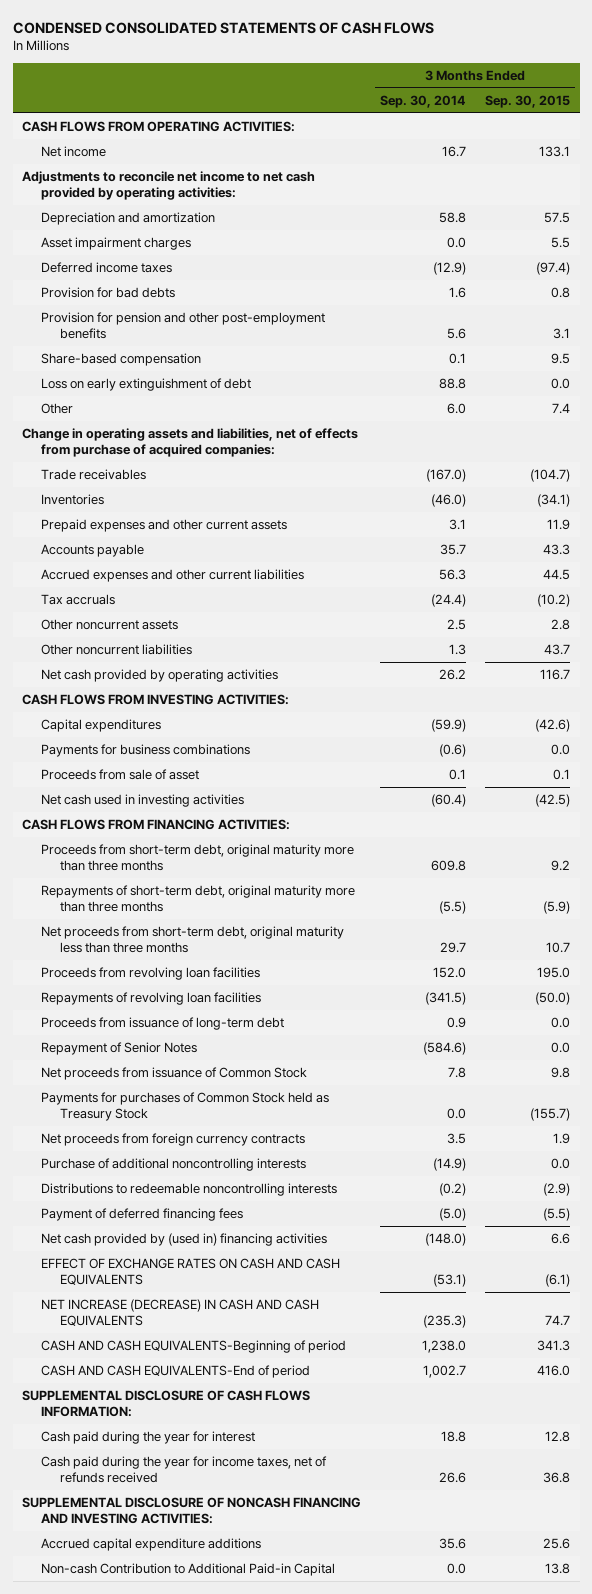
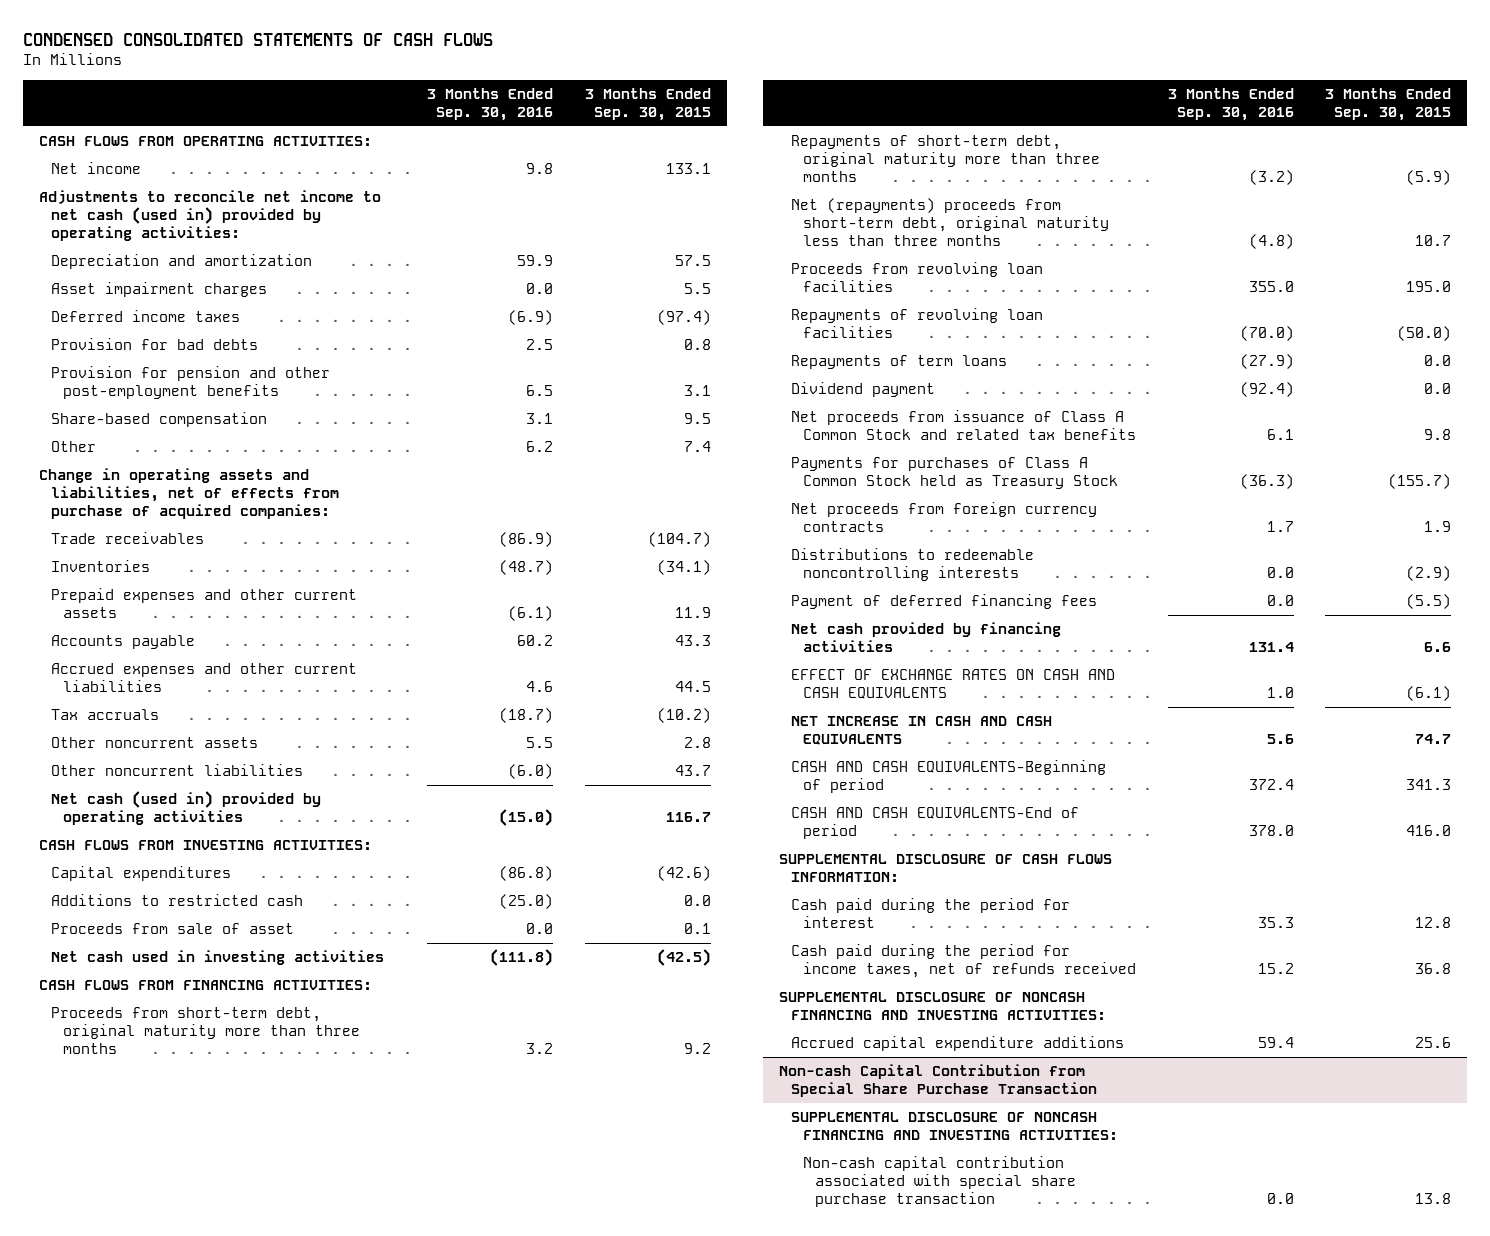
- | 3 Months Ended Sep. 30, 2014 | 3 Months Ended Sep. 30, 2015
+ | 3 Months Ended Sep. 30, 2016 | 3 Months Ended Sep. 30, 2015
- Adjustments to reconcile net income to net cash provided by operating activities:
+ Adjustments to reconcile net income to net cash (used in) provided by operating activities:
- Loss on early extinguishment of debt | 88.8 | 0.0
- Net cash provided by operating activities | 26.2 | 116.7
+ Net cash (used in) provided by operating activities | (15.0) | 116.7
- Payments for business combinations | (0.6) | 0.0
+ Additions to restricted cash | (25.0) | 0.0
- Net proceeds from short-term debt, original maturity less than three months | 29.7 | 10.7
+ Net (repayments) proceeds from short-term debt, original maturity less than three months | (4.8) | 10.7
- Proceeds from issuance of long-term debt | 0.9 | 0.0
- Repayment of Senior Notes | (584.6) | 0.0
- Net proceeds from issuance of Common Stock | 7.8 | 9.8
- Payments for purchases of Common Stock held as Treasury Stock | 0.0 | (155.7)
+ Repayments of term loans | (27.9) | 0.0
+ Dividend payment | (92.4) | 0.0
+ Net proceeds from issuance of Class A Common Stock and related tax benefits | 6.1 | 9.8
+ Payments for purchases of Class A Common Stock held as Treasury Stock | (36.3) | (155.7)
- Purchase of additional noncontrolling interests | (14.9) | 0.0
- Net cash provided by (used in) financing activities | (148.0) | 6.6
+ Net cash provided by financing activities | 131.4 | 6.6
- NET INCREASE (DECREASE) IN CASH AND CASH EQUIVALENTS | (235.3) | 74.7
+ NET INCREASE IN CASH AND CASH EQUIVALENTS | 5.6 | 74.7
- Cash paid during the year for interest | 18.8 | 12.8
- Cash paid during the year for income taxes, net of refunds received | 26.6 | 36.8
+ Cash paid during the period for interest | 35.3 | 12.8
+ Cash paid during the period for income taxes, net of refunds received | 15.2 | 36.8
- Non-cash Contribution to Additional Paid-in Capital | 0.0 | 13.8
+ Non-cash Capital Contribution from Special Share Purchase Transaction
+ SUPPLEMENTAL DISCLOSURE OF NONCASH FINANCING AND INVESTING ACTIVITIES:
+ Non-cash capital contribution associated with special share purchase transaction | 0.0 | 13.8

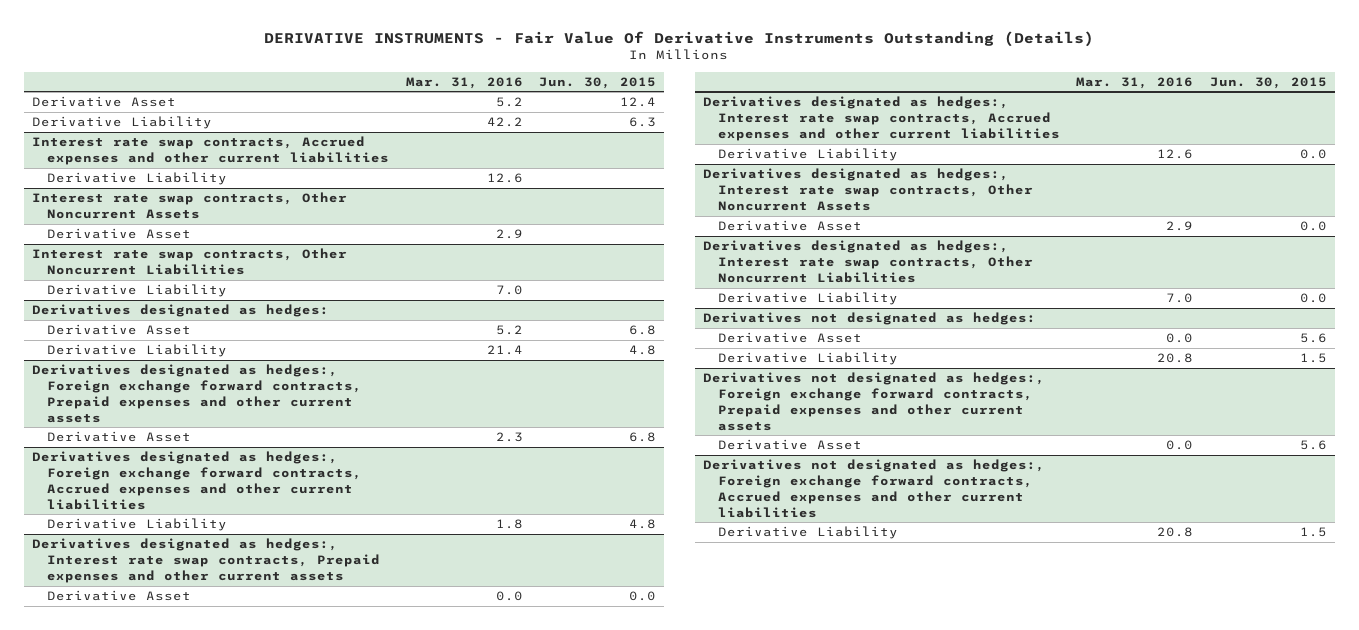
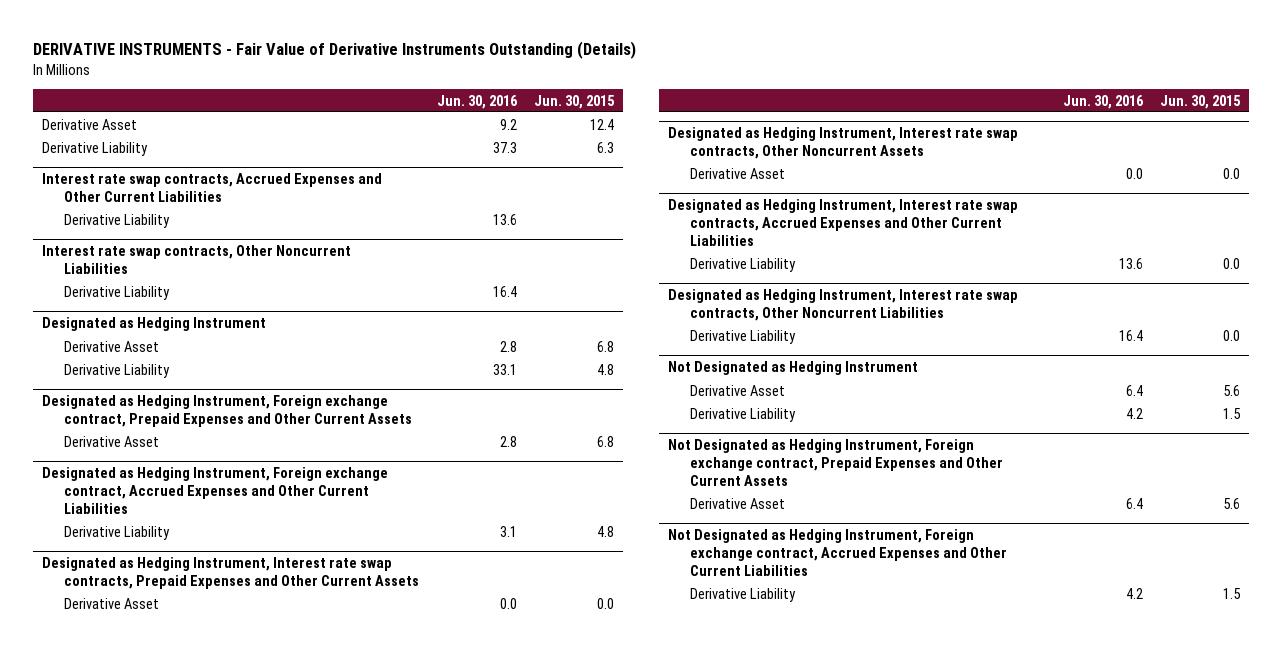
- DERIVATIVE INSTRUMENTS - Fair Value Of Derivative Instruments Outstanding (Details)
+ DERIVATIVE INSTRUMENTS - Fair Value of Derivative Instruments Outstanding (Details)
- | Mar. 31, 2016 | Jun. 30, 2015
+ | Jun. 30, 2016 | Jun. 30, 2015
- Interest rate swap contracts, Accrued expenses and other current liabilities
+ Interest rate swap contracts, Accrued Expenses and Other Current Liabilities
- Interest rate swap contracts, Other Noncurrent Assets
- Derivative Asset | 2.9 |
- Derivatives designated as hedges:
+ Designated as Hedging Instrument
- Derivatives designated as hedges:, Foreign exchange forward contracts, Prepaid expenses and other current assets
+ Designated as Hedging Instrument, Foreign exchange contract, Prepaid Expenses and Other Current Assets
- Derivatives designated as hedges:, Foreign exchange forward contracts, Accrued expenses and other current liabilities
+ Designated as Hedging Instrument, Foreign exchange contract, Accrued Expenses and Other Current Liabilities
- Derivatives designated as hedges:, Interest rate swap contracts, Prepaid expenses and other current assets
+ Designated as Hedging Instrument, Interest rate swap contracts, Prepaid Expenses and Other Current Assets
- Derivatives designated as hedges:, Interest rate swap contracts, Accrued expenses and other current liabilities
- Derivative Liability | 12.6 | 0.0
- Derivatives designated as hedges:, Interest rate swap contracts, Other Noncurrent Assets
+ Designated as Hedging Instrument, Interest rate swap contracts, Other Noncurrent Assets
- Derivatives designated as hedges:, Interest rate swap contracts, Other Noncurrent Liabilities
+ Designated as Hedging Instrument, Interest rate swap contracts, Accrued Expenses and Other Current Liabilities
- Derivatives not designated as hedges:
+ Designated as Hedging Instrument, Interest rate swap contracts, Other Noncurrent Liabilities
+ Derivative Liability | 16.4 | 0.0
+ Not Designated as Hedging Instrument
- Derivatives not designated as hedges:, Foreign exchange forward contracts, Prepaid expenses and other current assets
+ Not Designated as Hedging Instrument, Foreign exchange contract, Prepaid Expenses and Other Current Assets
- Derivatives not designated as hedges:, Foreign exchange forward contracts, Accrued expenses and other current liabilities
+ Not Designated as Hedging Instrument, Foreign exchange contract, Accrued Expenses and Other Current Liabilities

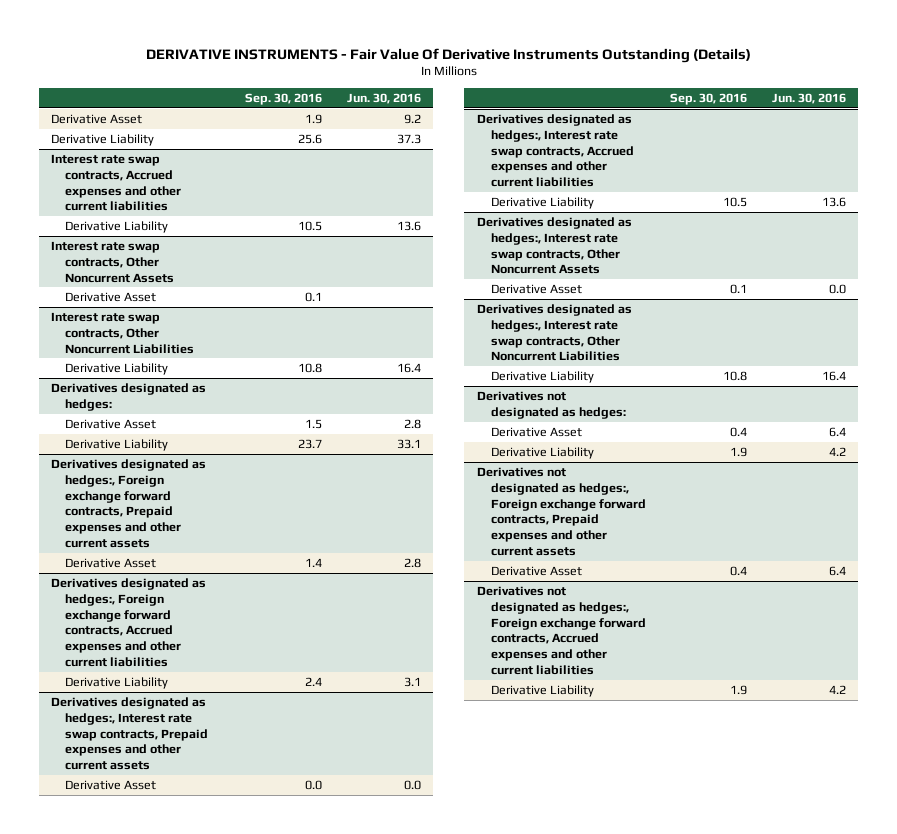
- DERIVATIVE INSTRUMENTS - Fair Value of Derivative Instruments Outstanding (Details)
+ DERIVATIVE INSTRUMENTS - Fair Value Of Derivative Instruments Outstanding (Details)
- | Jun. 30, 2016 | Jun. 30, 2015
+ | Sep. 30, 2016 | Jun. 30, 2016
- Interest rate swap contracts, Accrued Expenses and Other Current Liabilities
+ Interest rate swap contracts, Accrued expenses and other current liabilities
+ Interest rate swap contracts, Other Noncurrent Assets
+ Derivative Asset | 0.1 |
- Designated as Hedging Instrument
+ Derivatives designated as hedges:
- Designated as Hedging Instrument, Foreign exchange contract, Prepaid Expenses and Other Current Assets
+ Derivatives designated as hedges:, Foreign exchange forward contracts, Prepaid expenses and other current assets
- Designated as Hedging Instrument, Foreign exchange contract, Accrued Expenses and Other Current Liabilities
+ Derivatives designated as hedges:, Foreign exchange forward contracts, Accrued expenses and other current liabilities
- Designated as Hedging Instrument, Interest rate swap contracts, Prepaid Expenses and Other Current Assets
- Derivative Asset | 0.0 | 0.0
- Designated as Hedging Instrument, Interest rate swap contracts, Other Noncurrent Assets
+ Derivatives designated as hedges:, Interest rate swap contracts, Prepaid expenses and other current assets
- Designated as Hedging Instrument, Interest rate swap contracts, Accrued Expenses and Other Current Liabilities
+ Derivatives designated as hedges:, Interest rate swap contracts, Accrued expenses and other current liabilities
- Designated as Hedging Instrument, Interest rate swap contracts, Other Noncurrent Liabilities
+ Derivatives designated as hedges:, Interest rate swap contracts, Other Noncurrent Assets
+ Derivative Asset | 0.1 | 0.0
+ Derivatives designated as hedges:, Interest rate swap contracts, Other Noncurrent Liabilities
- Not Designated as Hedging Instrument
+ Derivatives not designated as hedges:
- Not Designated as Hedging Instrument, Foreign exchange contract, Prepaid Expenses and Other Current Assets
+ Derivatives not designated as hedges:, Foreign exchange forward contracts, Prepaid expenses and other current assets
- Not Designated as Hedging Instrument, Foreign exchange contract, Accrued Expenses and Other Current Liabilities
+ Derivatives not designated as hedges:, Foreign exchange forward contracts, Accrued expenses and other current liabilities

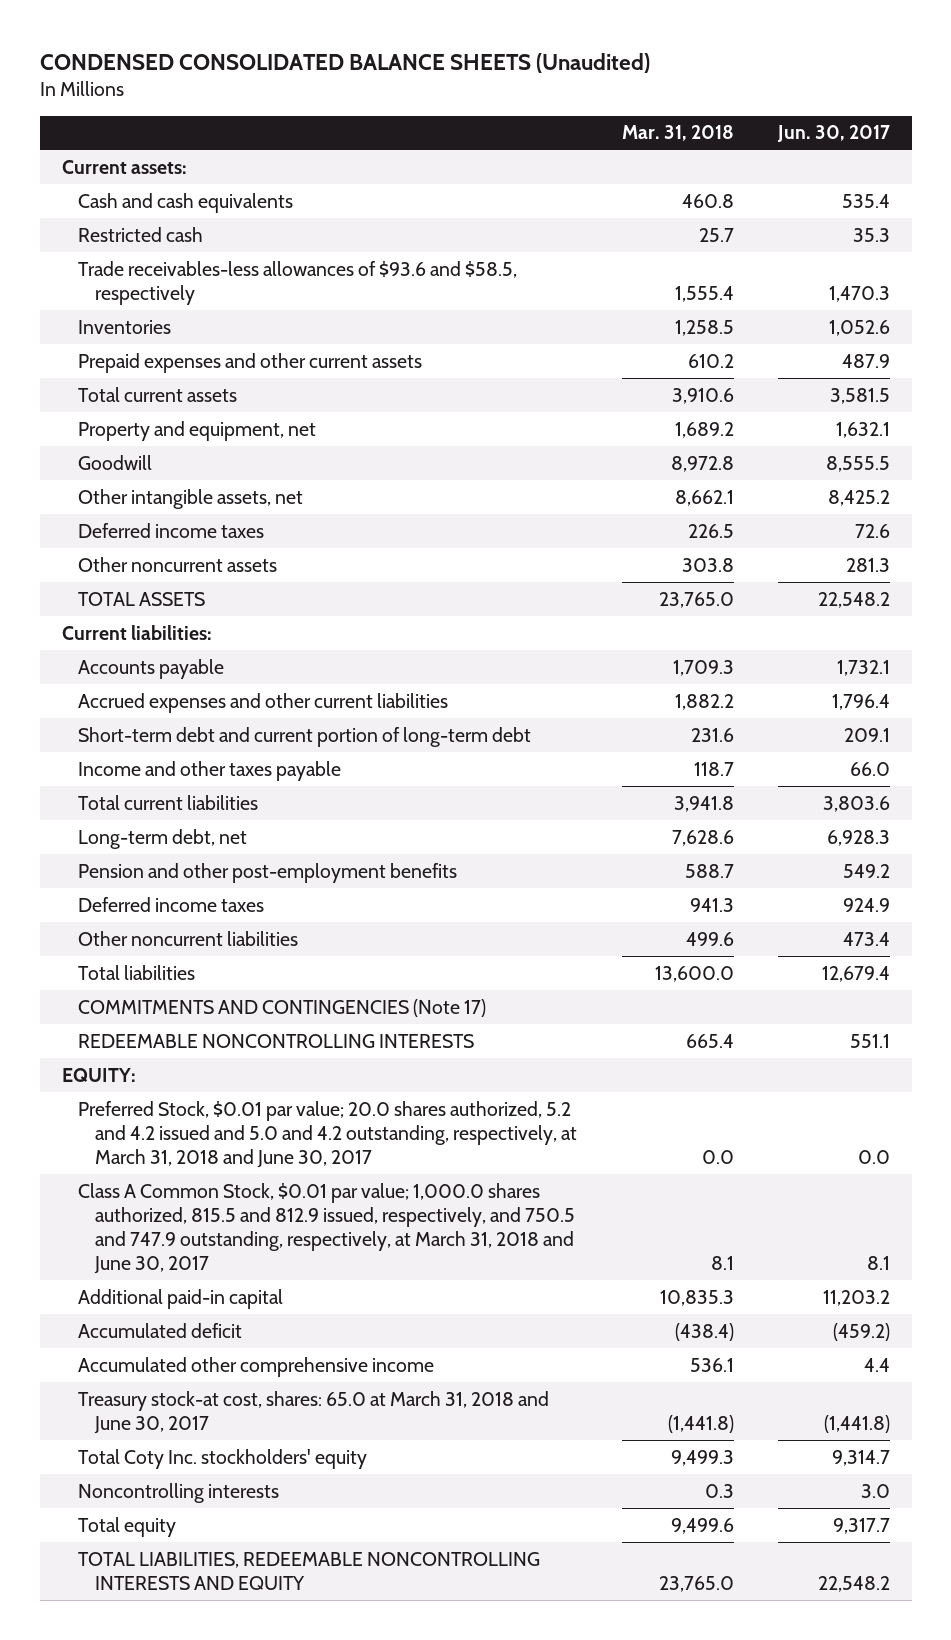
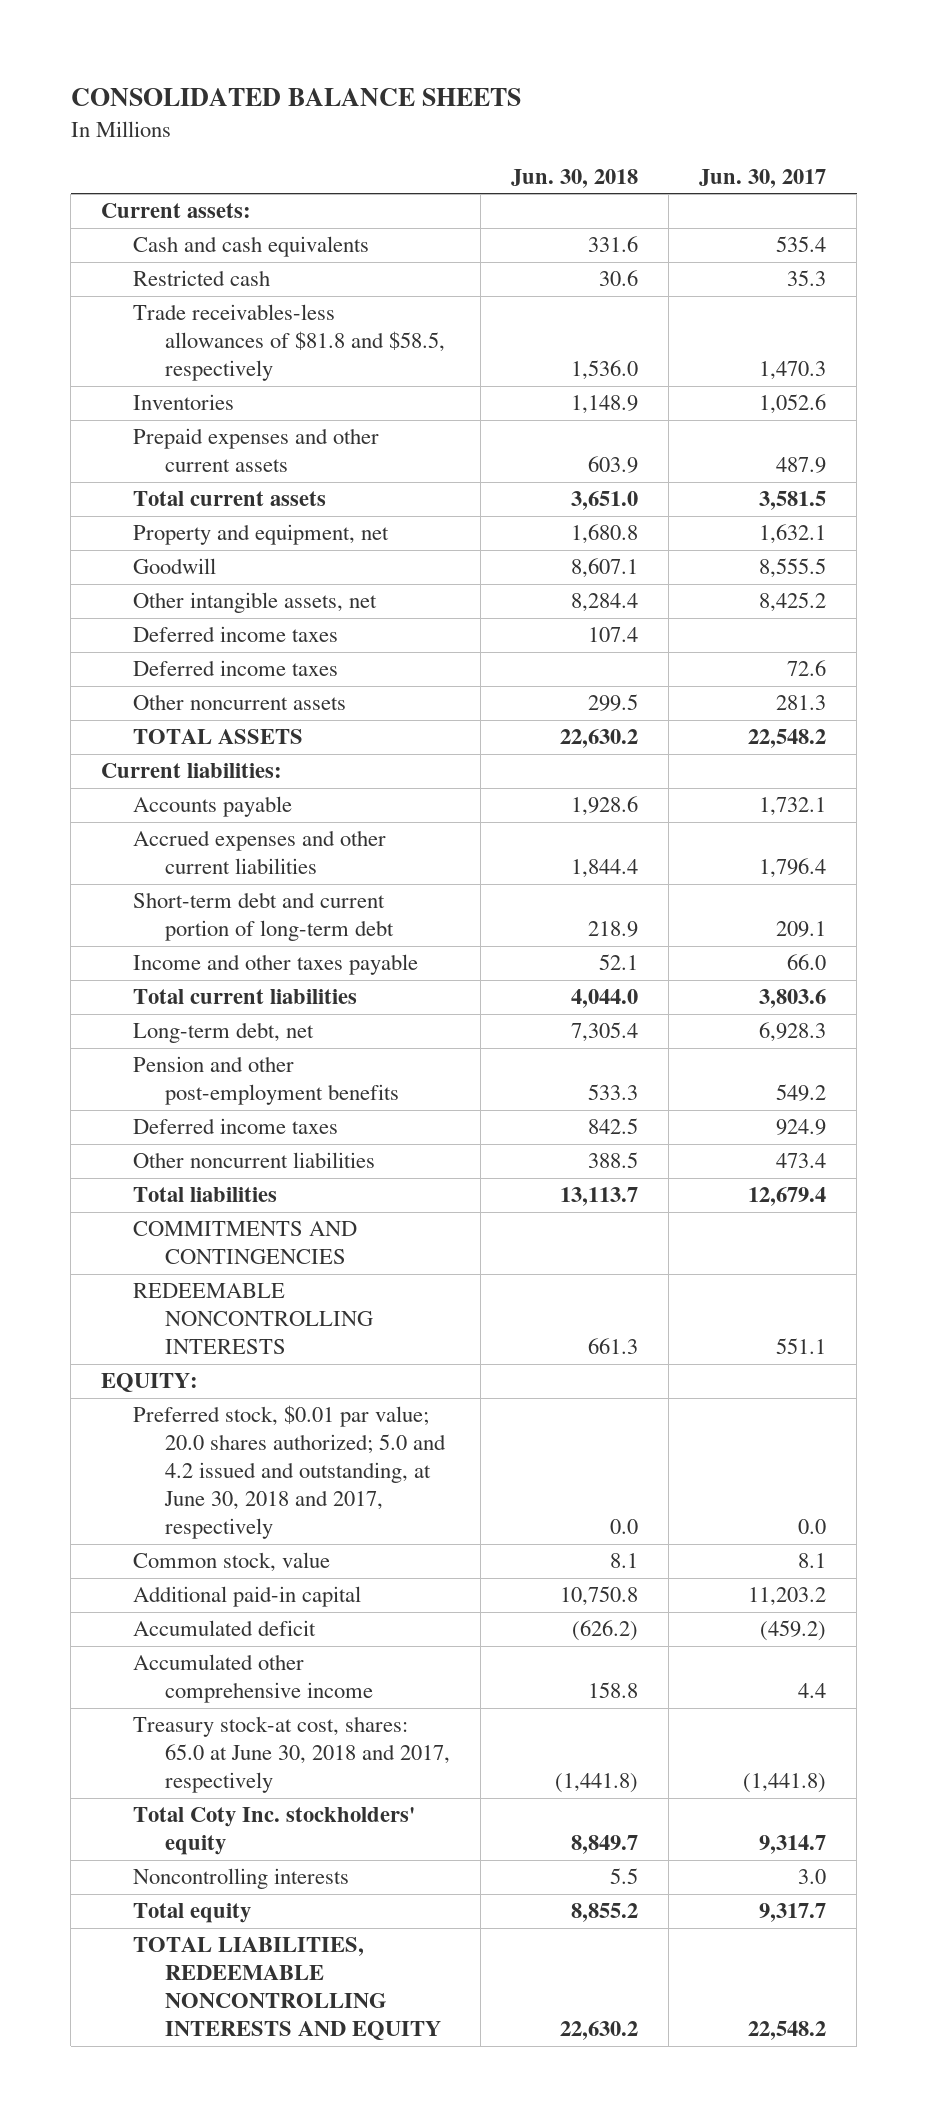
- CONDENSED CONSOLIDATED BALANCE SHEETS (Unaudited)
+ CONSOLIDATED BALANCE SHEETS
- | Mar. 31, 2018 | Jun. 30, 2017
+ | Jun. 30, 2018 | Jun. 30, 2017
- Trade receivables-less allowances of $93.6 and $58.5, respectively | 1,555.4 | 1,470.3
+ Trade receivables-less allowances of $81.8 and $58.5, respectively | 1,536.0 | 1,470.3
+ Deferred income taxes | 107.4 |
- COMMITMENTS AND CONTINGENCIES (Note 17)
+ COMMITMENTS AND CONTINGENCIES
- Preferred Stock, $0.01 par value; 20.0 shares authorized, 5.2 and 4.2 issued and 5.0 and 4.2 outstanding, respectively, at March 31, 2018 and June 30, 2017 | 0.0 | 0.0
- Class A Common Stock, $0.01 par value; 1,000.0 shares authorized, 815.5 and 812.9 issued, respectively, and 750.5 and 747.9 outstanding, respectively, at March 31, 2018 and June 30, 2017 | 8.1 | 8.1
+ Preferred stock, $0.01 par value; 20.0 shares authorized; 5.0 and 4.2 issued and outstanding, at June 30, 2018 and 2017, respectively | 0.0 | 0.0
+ Common stock, value | 8.1 | 8.1
- Treasury stock-at cost, shares: 65.0 at March 31, 2018 and June 30, 2017 | (1,441.8) | (1,441.8)
+ Treasury stock-at cost, shares: 65.0 at June 30, 2018 and 2017, respectively | (1,441.8) | (1,441.8)

